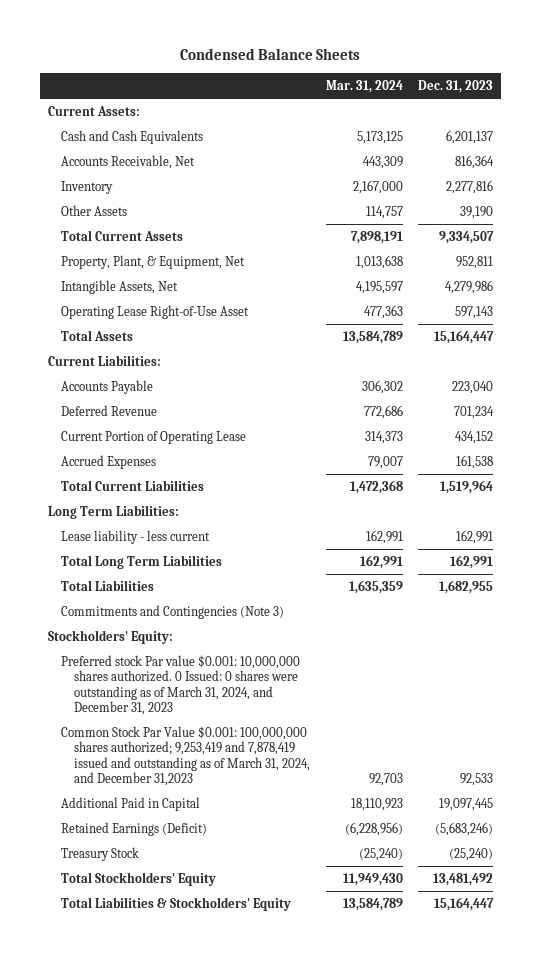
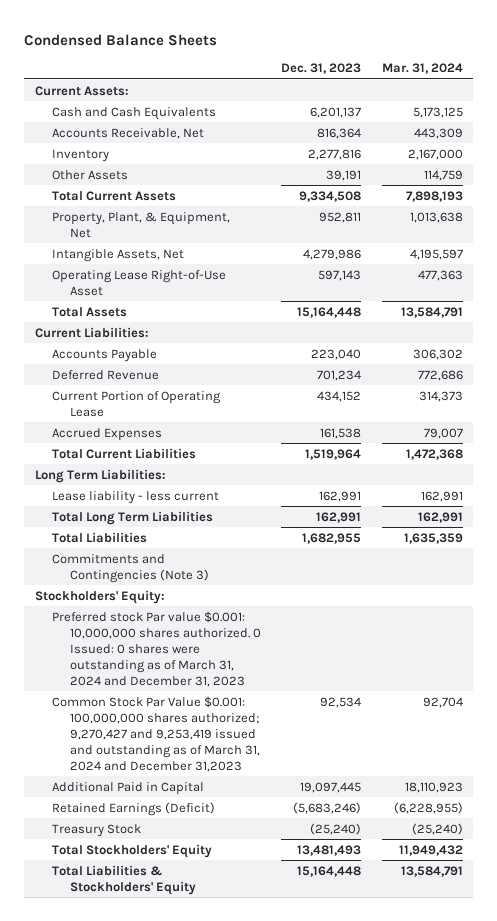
- | Mar. 31, 2024 | Dec. 31, 2023
+ | Dec. 31, 2023 | Mar. 31, 2024
- Other Assets | 114,757 | 39,190
- Total Current Assets | 7,898,191 | 9,334,507
+ Other Assets | 39,191 | 114,759
+ Total Current Assets | 9,334,508 | 7,898,193
- Total Assets | 13,584,789 | 15,164,447
+ Total Assets | 15,164,448 | 13,584,791
- Preferred stock Par value $0.001: 10,000,000 shares authorized. 0 Issued: 0 shares were outstanding as of March 31, 2024, and December 31, 2023
- Common Stock Par Value $0.001: 100,000,000 shares authorized; 9,253,419 and 7,878,419 issued and outstanding as of March 31, 2024, and December 31,2023 | 92,703 | 92,533
+ Preferred stock Par value $0.001: 10,000,000 shares authorized. 0 Issued: 0 shares were outstanding as of March 31, 2024 and December 31, 2023
+ Common Stock Par Value $0.001: 100,000,000 shares authorized; 9,270,427 and 9,253,419 issued and outstanding as of March 31, 2024 and December 31,2023 | 92,534 | 92,704
- Retained Earnings (Deficit) | (6,228,956) | (5,683,246)
+ Retained Earnings (Deficit) | (5,683,246) | (6,228,955)
- Total Stockholders' Equity | 11,949,430 | 13,481,492
- Total Liabilities & Stockholders' Equity | 13,584,789 | 15,164,447
+ Total Stockholders' Equity | 13,481,493 | 11,949,432
+ Total Liabilities & Stockholders' Equity | 15,164,448 | 13,584,791

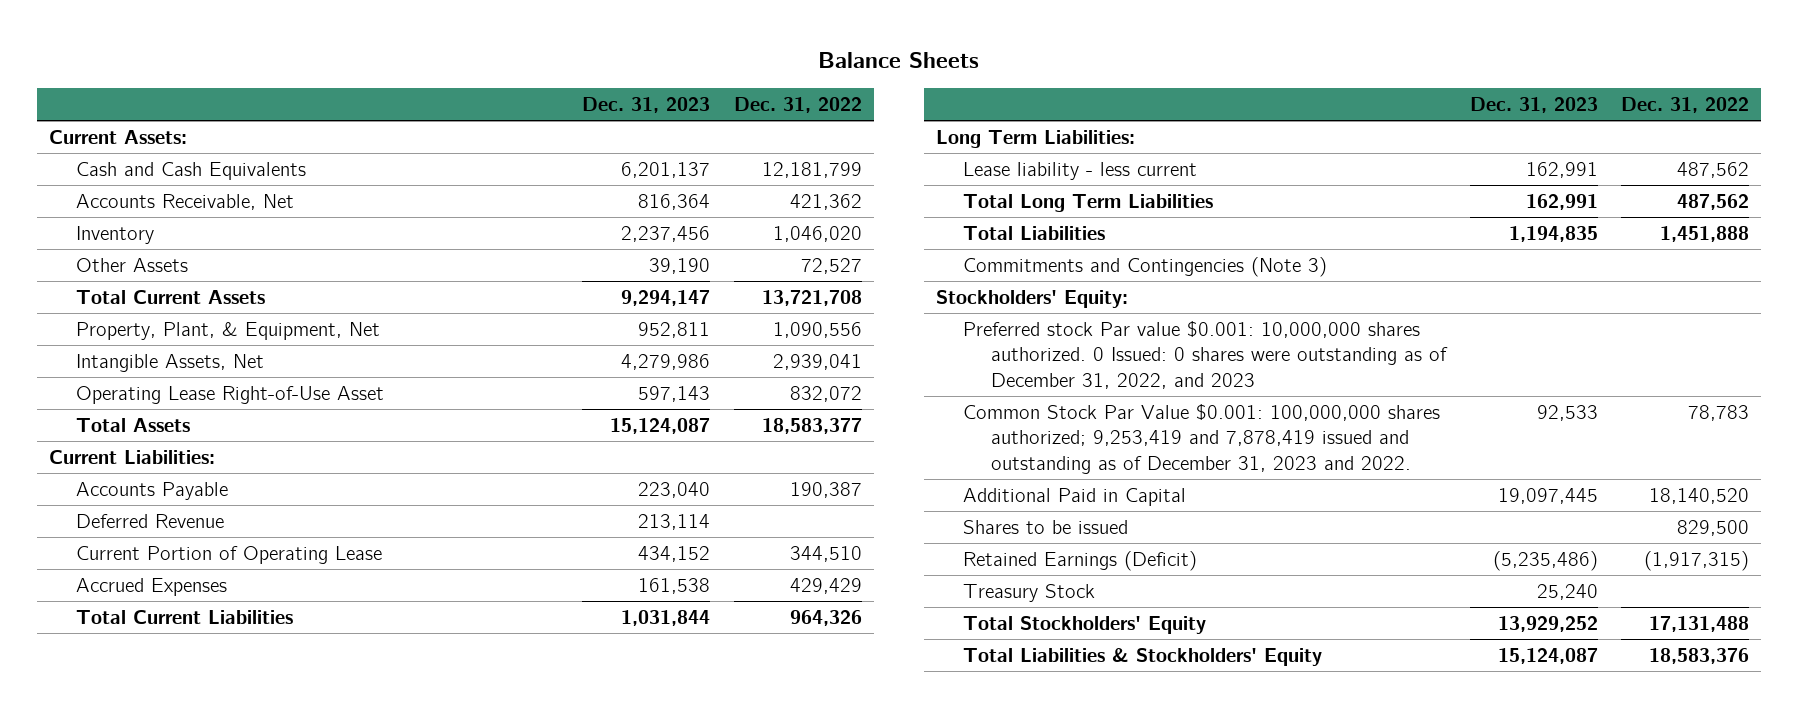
- Condensed Balance Sheets
+ Balance Sheets
- | Dec. 31, 2023 | Mar. 31, 2024
+ | Dec. 31, 2023 | Dec. 31, 2022
- Inventory | 2,277,816 | 2,167,000
- Other Assets | 39,191 | 114,759
- Total Current Assets | 9,334,508 | 7,898,193
+ Inventory | 2,237,456 | 1,046,020
+ Other Assets | 39,190 | 72,527
+ Total Current Assets | 9,294,147 | 13,721,708
- Total Assets | 15,164,448 | 13,584,791
+ Total Assets | 15,124,087 | 18,583,377
- Deferred Revenue | 701,234 | 772,686
+ Deferred Revenue | 213,114 |
- Total Current Liabilities | 1,519,964 | 1,472,368
+ Total Current Liabilities | 1,031,844 | 964,326
- Total Liabilities | 1,682,955 | 1,635,359
+ Total Liabilities | 1,194,835 | 1,451,888
- Preferred stock Par value $0.001: 10,000,000 shares authorized. 0 Issued: 0 shares were outstanding as of March 31, 2024 and December 31, 2023
- Common Stock Par Value $0.001: 100,000,000 shares authorized; 9,270,427 and 9,253,419 issued and outstanding as of March 31, 2024 and December 31,2023 | 92,534 | 92,704
+ Preferred stock Par value $0.001: 10,000,000 shares authorized. 0 Issued: 0 shares were outstanding as of December 31, 2022, and 2023
+ Common Stock Par Value $0.001: 100,000,000 shares authorized; 9,253,419 and 7,878,419 issued and outstanding as of December 31, 2023 and 2022. | 92,533 | 78,783
- Retained Earnings (Deficit) | (5,683,246) | (6,228,955)
- Treasury Stock | (25,240) | (25,240)
- Total Stockholders' Equity | 13,481,493 | 11,949,432
- Total Liabilities & Stockholders' Equity | 15,164,448 | 13,584,791
+ Shares to be issued | | 829,500
+ Retained Earnings (Deficit) | (5,235,486) | (1,917,315)
+ Treasury Stock | 25,240 |
+ Total Stockholders' Equity | 13,929,252 | 17,131,488
+ Total Liabilities & Stockholders' Equity | 15,124,087 | 18,583,376

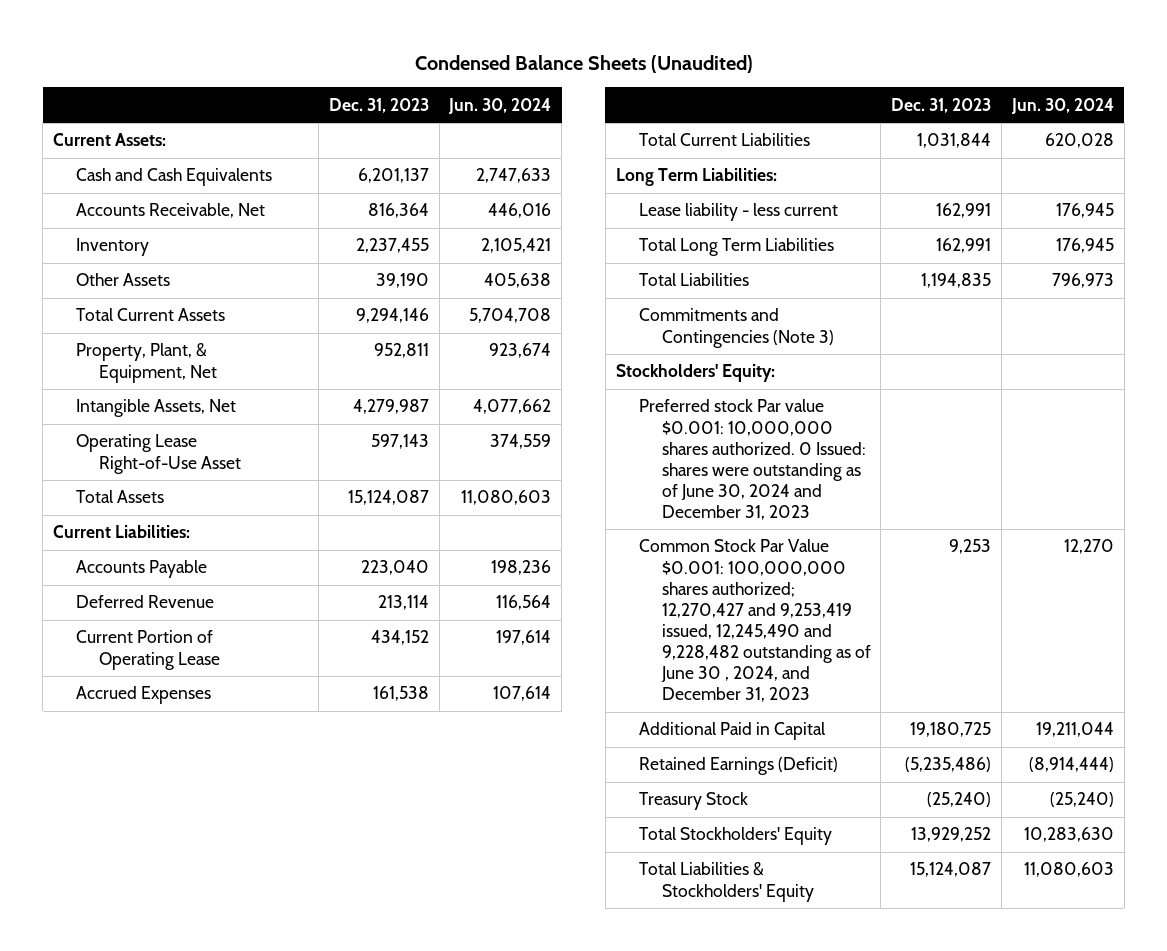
- Balance Sheets
+ Condensed Balance Sheets (Unaudited)
- | Dec. 31, 2023 | Dec. 31, 2022
+ | Dec. 31, 2023 | Jun. 30, 2024
- Inventory | 2,237,456 | 1,046,020
+ Inventory | 2,237,455 | 2,105,421
- Total Current Assets | 9,294,147 | 13,721,708
+ Total Current Assets | 9,294,146 | 5,704,708
- Intangible Assets, Net | 4,279,986 | 2,939,041
+ Intangible Assets, Net | 4,279,987 | 4,077,662
- Preferred stock Par value $0.001: 10,000,000 shares authorized. 0 Issued: 0 shares were outstanding as of December 31, 2022, and 2023
- Common Stock Par Value $0.001: 100,000,000 shares authorized; 9,253,419 and 7,878,419 issued and outstanding as of December 31, 2023 and 2022. | 92,533 | 78,783
- Additional Paid in Capital | 19,097,445 | 18,140,520
- Shares to be issued | | 829,500
+ Preferred stock Par value $0.001: 10,000,000 shares authorized. 0 Issued: shares were outstanding as of June 30, 2024 and December 31, 2023
+ Common Stock Par Value $0.001: 100,000,000 shares authorized; 12,270,427 and 9,253,419 issued, 12,245,490 and 9,228,482 outstanding as of June 30 , 2024, and December 31, 2023 | 9,253 | 12,270
+ Additional Paid in Capital | 19,180,725 | 19,211,044
- Treasury Stock | 25,240 |
+ Treasury Stock | (25,240) | (25,240)

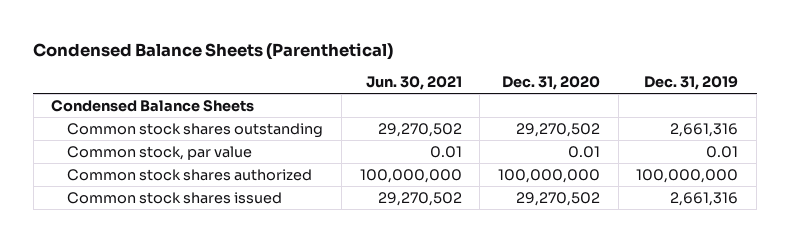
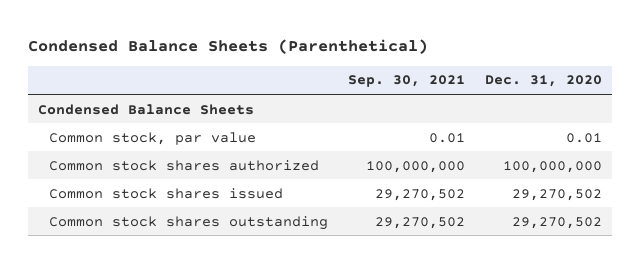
- | Jun. 30, 2021 | Dec. 31, 2020 | Dec. 31, 2019
+ | Sep. 30, 2021 | Dec. 31, 2020
moved down: Common stock shares outstanding | 29,270,502 | 29,270,502

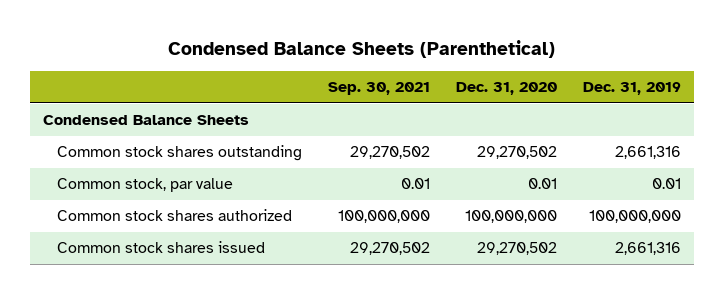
- | Sep. 30, 2021 | Dec. 31, 2020
+ | Sep. 30, 2021 | Dec. 31, 2020 | Dec. 31, 2019
moved up: Common stock shares outstanding | 29,270,502 | 29,270,502 | 2,661,316

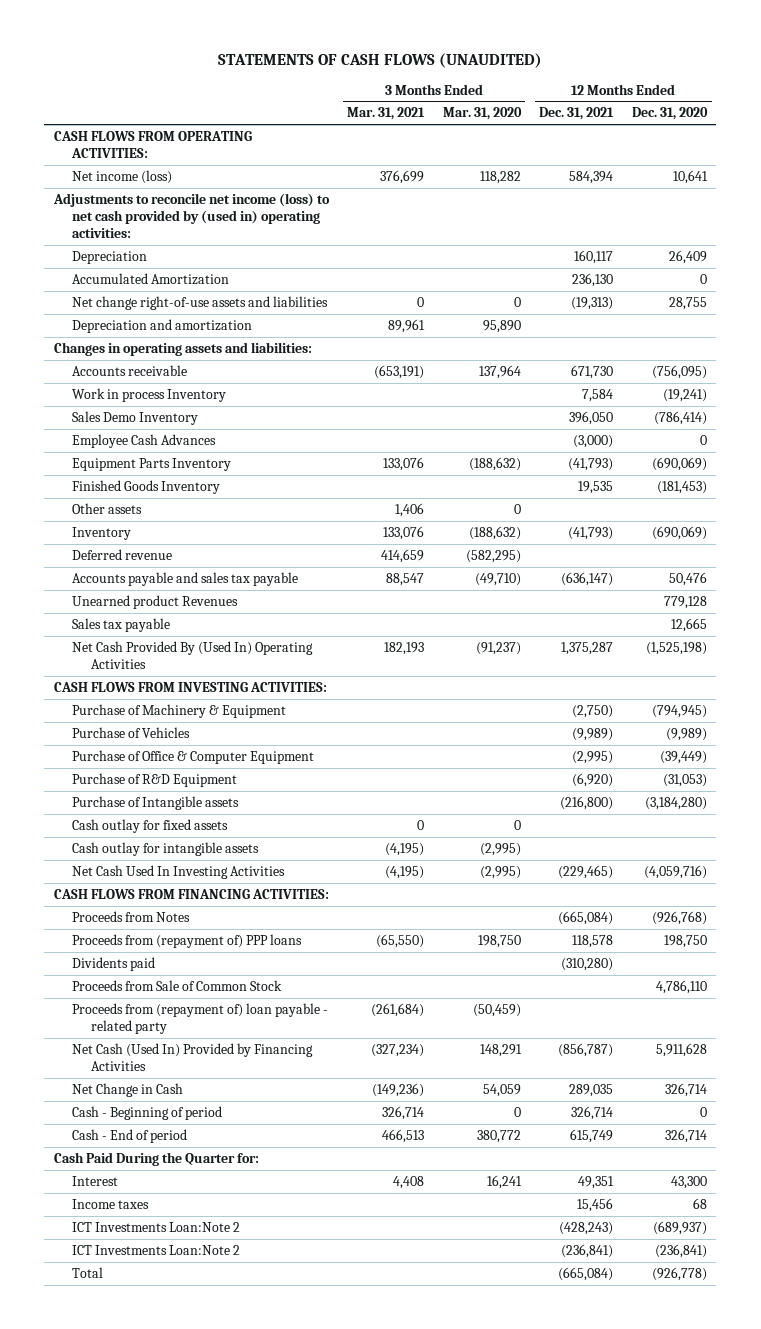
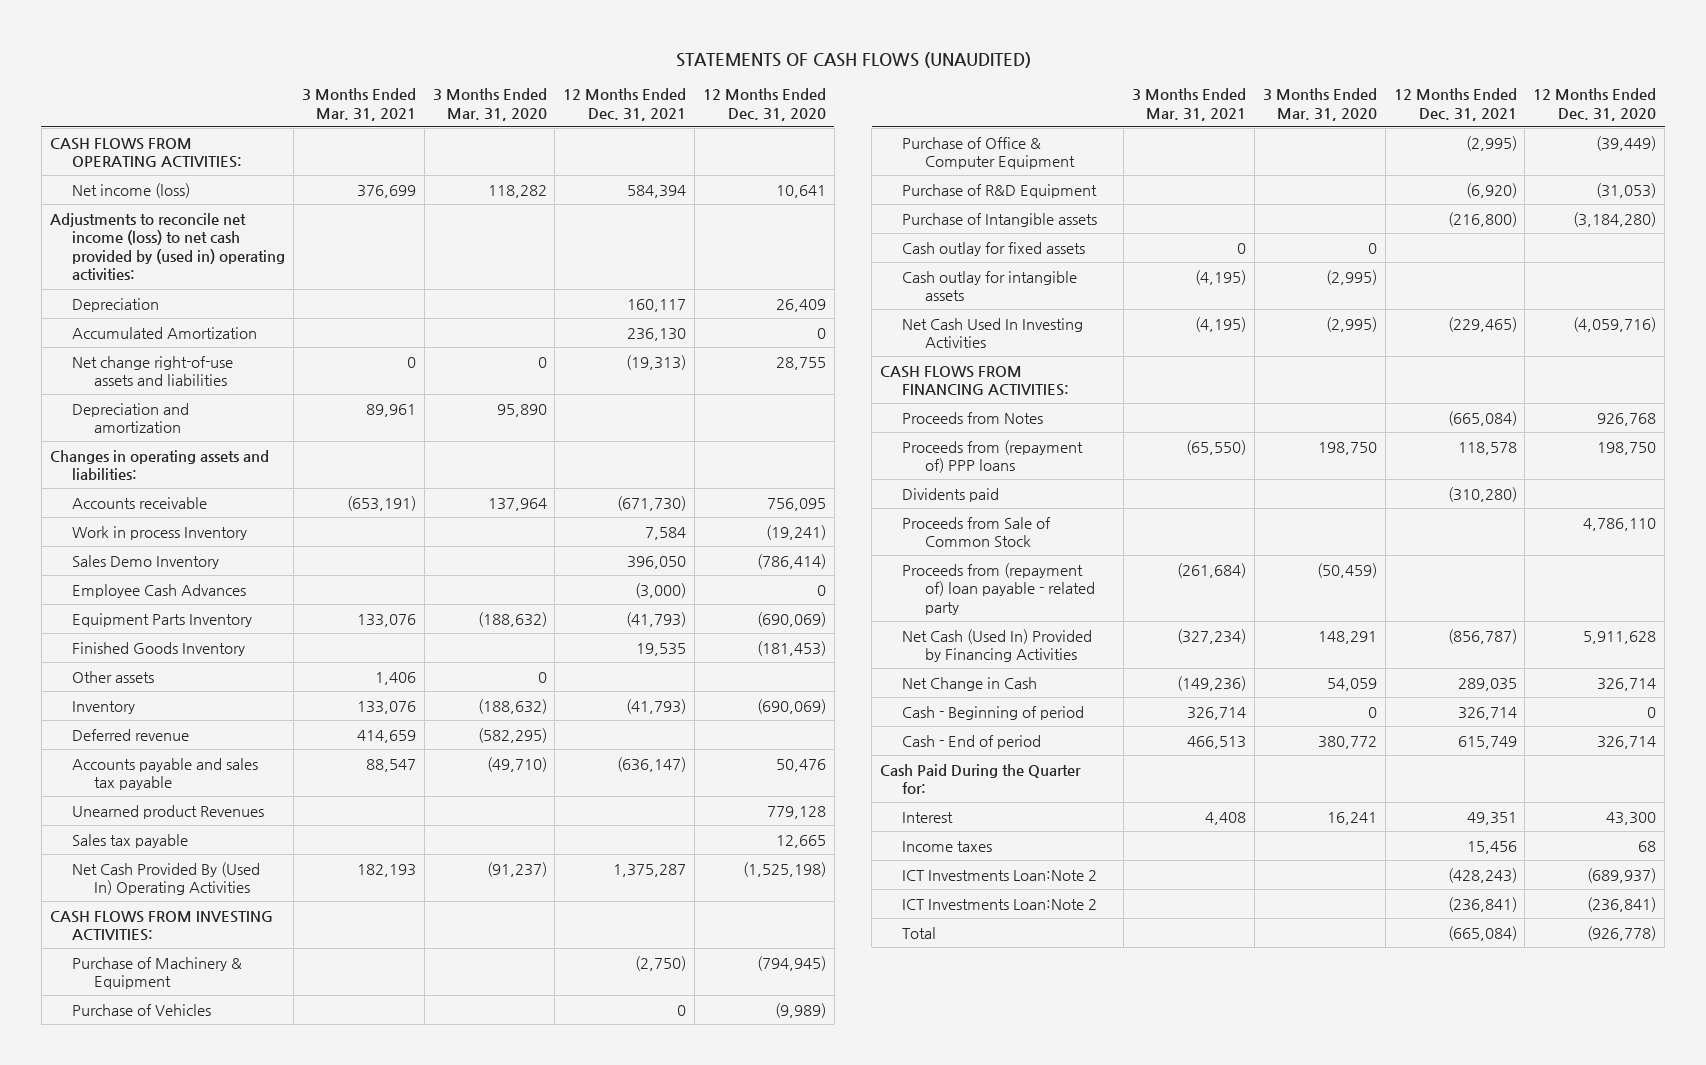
- Accounts receivable | (653,191) | 137,964 | 671,730 | (756,095)
+ Accounts receivable | (653,191) | 137,964 | (671,730) | 756,095
- Purchase of Vehicles | | | (9,989) | (9,989)
+ Purchase of Vehicles | | | 0 | (9,989)
- Proceeds from Notes | | | (665,084) | (926,768)
+ Proceeds from Notes | | | (665,084) | 926,768

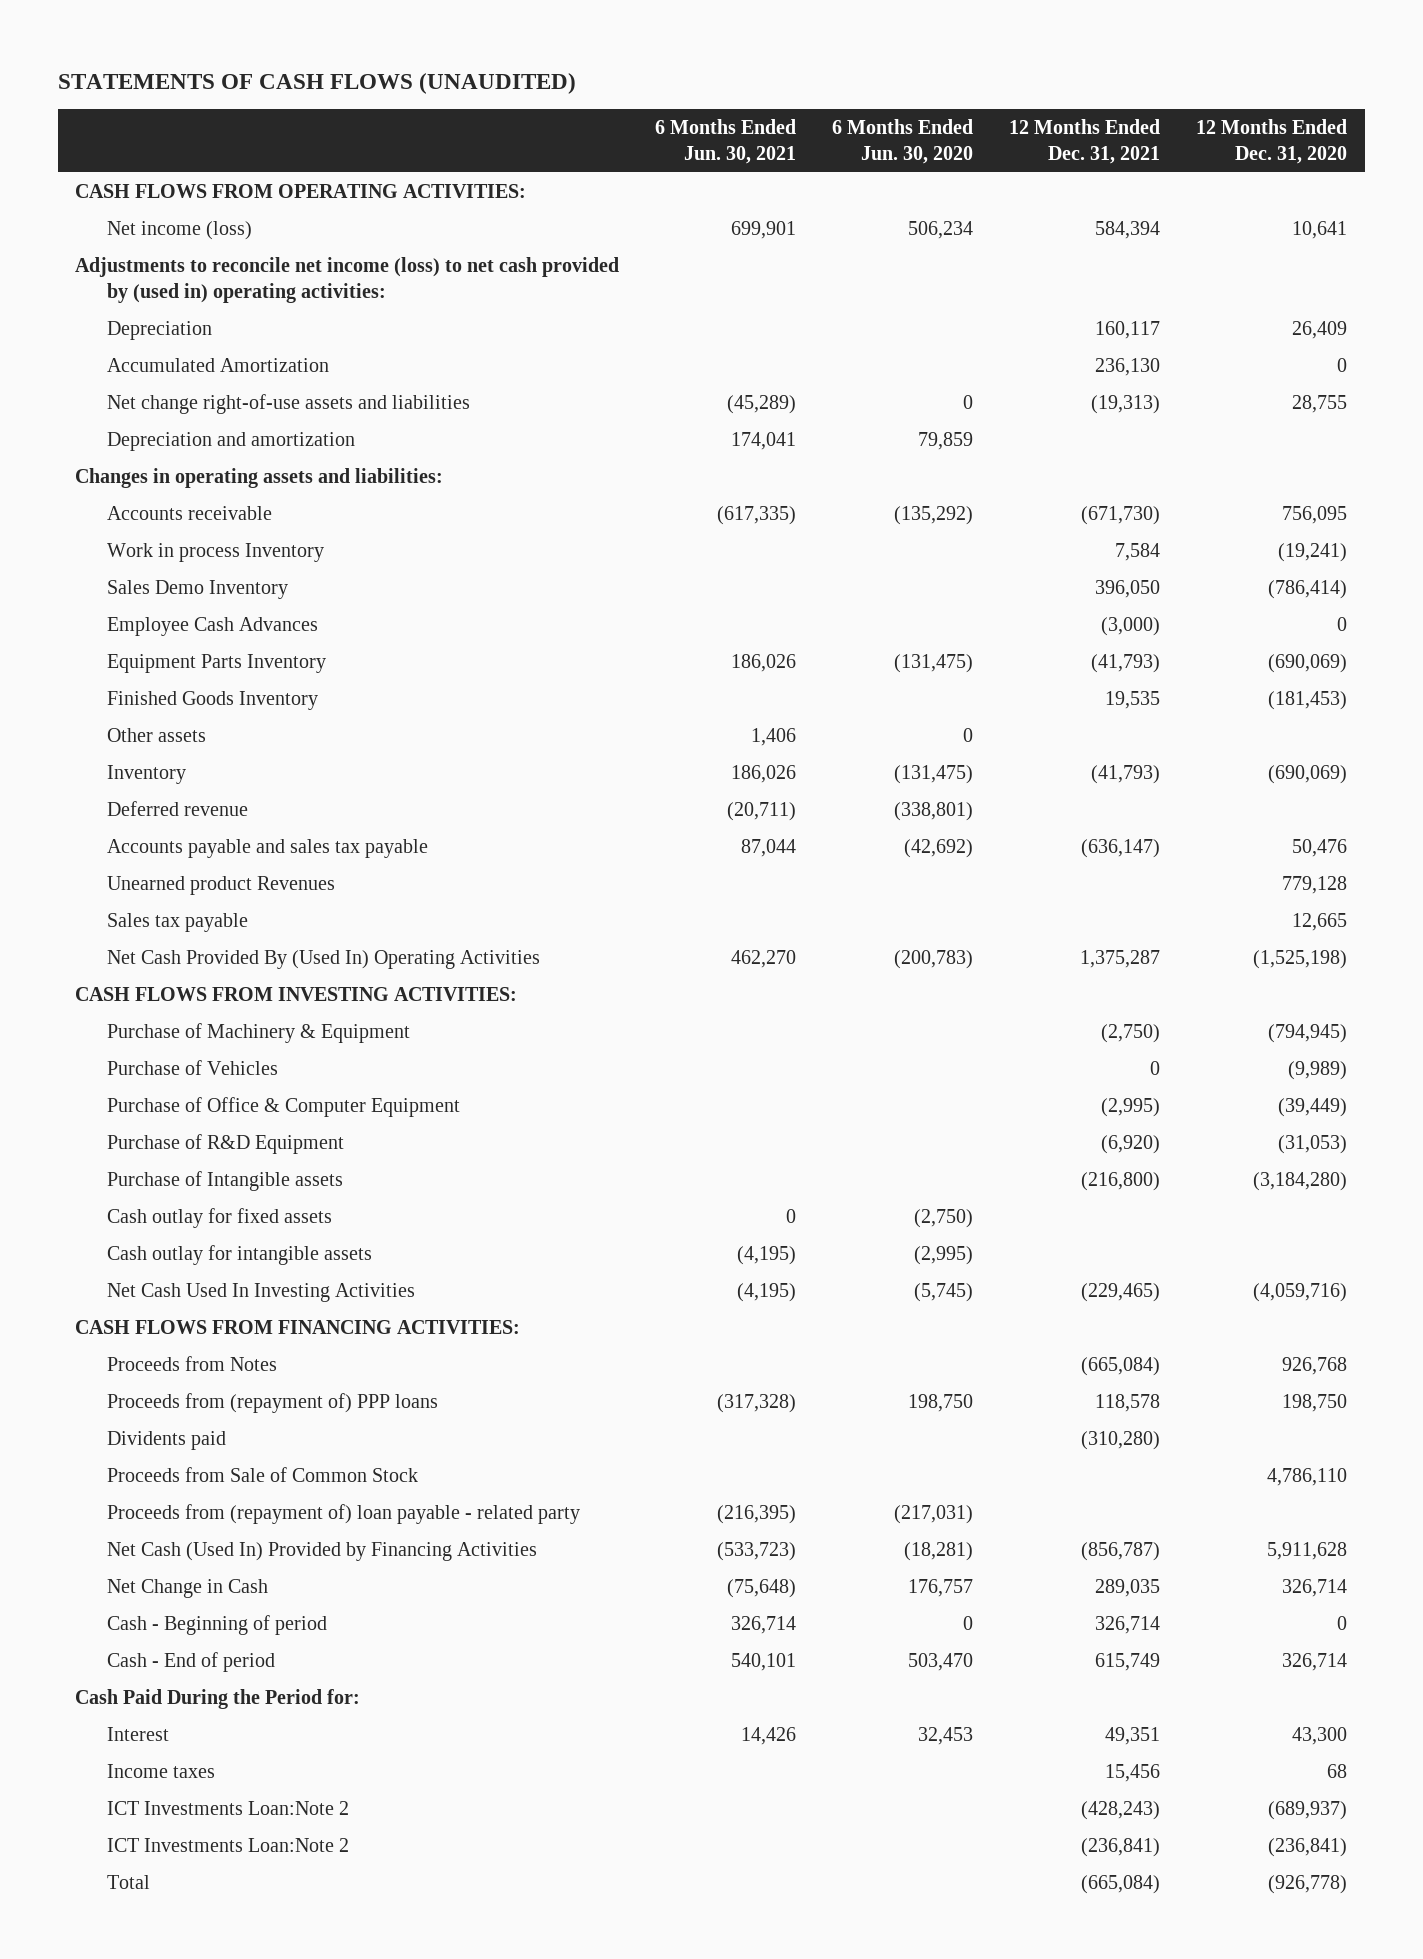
- | 3 Months Ended Mar. 31, 2021 | 3 Months Ended Mar. 31, 2020 | 12 Months Ended Dec. 31, 2021 | 12 Months Ended Dec. 31, 2020
+ | 6 Months Ended Jun. 30, 2021 | 6 Months Ended Jun. 30, 2020 | 12 Months Ended Dec. 31, 2021 | 12 Months Ended Dec. 31, 2020
- Cash Paid During the Quarter for:
+ Cash Paid During the Period for:

